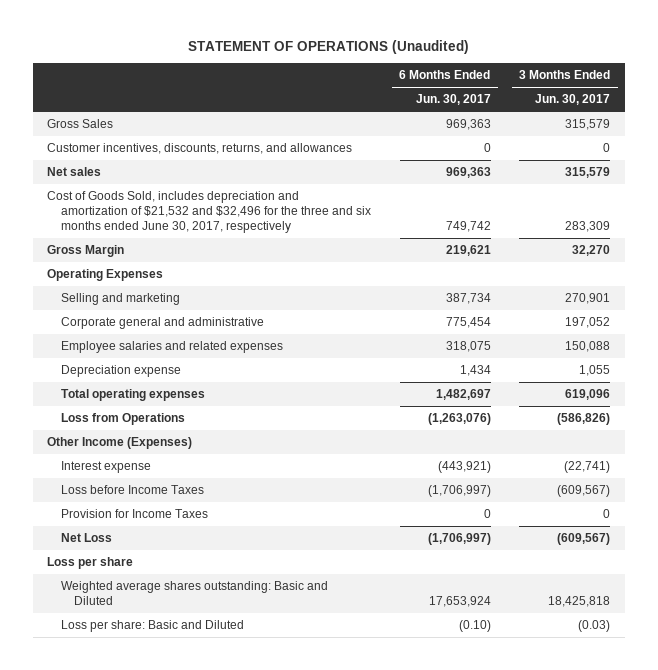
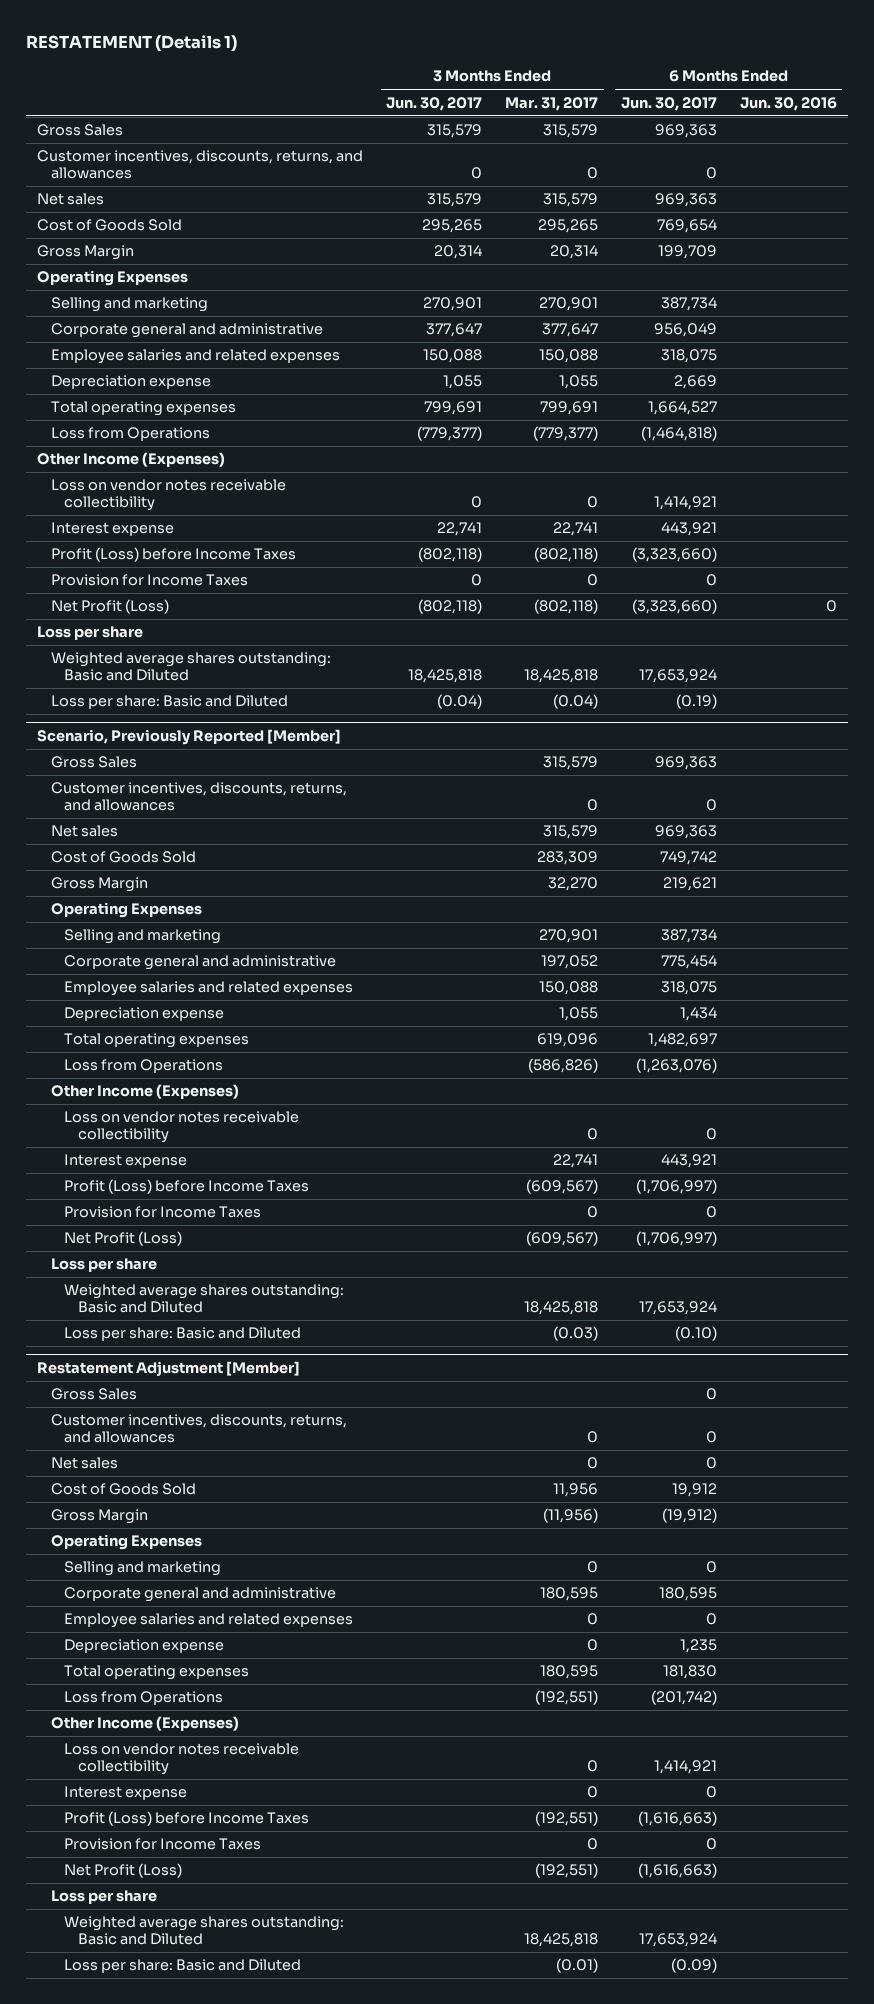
- STATEMENT OF OPERATIONS (Unaudited)
+ RESTATEMENT (Details 1)
- | 6 Months Ended Jun. 30, 2017 | 3 Months Ended Jun. 30, 2017
+ | 3 Months Ended Jun. 30, 2017 | 3 Months Ended Mar. 31, 2017 | 6 Months Ended Jun. 30, 2017 | 6 Months Ended Jun. 30, 2016
- Cost of Goods Sold, includes depreciation and amortization of $21,532 and $32,496 for the three and six months ended June 30, 2017, respectively | 749,742 | 283,309
- Gross Margin | 219,621 | 32,270
+ Cost of Goods Sold | 295,265 | 295,265 | 769,654 |
+ Gross Margin | 20,314 | 20,314 | 199,709 |
- Corporate general and administrative | 775,454 | 197,052
+ Corporate general and administrative | 377,647 | 377,647 | 956,049 |
- Depreciation expense | 1,434 | 1,055
- Total operating expenses | 1,482,697 | 619,096
- Loss from Operations | (1,263,076) | (586,826)
+ Depreciation expense | 1,055 | 1,055 | 2,669 |
+ Total operating expenses | 799,691 | 799,691 | 1,664,527 |
+ Loss from Operations | (779,377) | (779,377) | (1,464,818) |
- Interest expense | (443,921) | (22,741)
- Loss before Income Taxes | (1,706,997) | (609,567)
+ Loss on vendor notes receivable collectibility | 0 | 0 | 1,414,921 |
+ Interest expense | 22,741 | 22,741 | 443,921 |
+ Profit (Loss) before Income Taxes | (802,118) | (802,118) | (3,323,660) |
- Net Loss | (1,706,997) | (609,567)
+ Net Profit (Loss) | (802,118) | (802,118) | (3,323,660) | 0
- Loss per share: Basic and Diluted | (0.10) | (0.03)
+ Loss per share: Basic and Diluted | (0.04) | (0.04) | (0.19) |
+ Scenario, Previously Reported [Member]
+ Gross Sales | | 315,579 | 969,363 |
+ Customer incentives, discounts, returns, and allowances | | 0 | 0 |
+ Net sales | | 315,579 | 969,363 |
+ Cost of Goods Sold | | 283,309 | 749,742 |
+ Gross Margin | | 32,270 | 219,621 |
+ Operating Expenses
+ Selling and marketing | | 270,901 | 387,734 |
+ Corporate general and administrative | | 197,052 | 775,454 |
+ Employee salaries and related expenses | | 150,088 | 318,075 |
+ Depreciation expense | | 1,055 | 1,434 |
+ Total operating expenses | | 619,096 | 1,482,697 |
+ Loss from Operations | | (586,826) | (1,263,076) |
+ Other Income (Expenses)
+ Loss on vendor notes receivable collectibility | | 0 | 0 |
+ Interest expense | | 22,741 | 443,921 |
+ Profit (Loss) before Income Taxes | | (609,567) | (1,706,997) |
+ Provision for Income Taxes | | 0 | 0 |
+ Net Profit (Loss) | | (609,567) | (1,706,997) |
+ Loss per share
+ Weighted average shares outstanding: Basic and Diluted | | 18,425,818 | 17,653,924 |
+ Loss per share: Basic and Diluted | | (0.03) | (0.10) |
+ Restatement Adjustment [Member]
+ Gross Sales | | | 0 |
+ Customer incentives, discounts, returns, and allowances | | 0 | 0 |
+ Net sales | | 0 | 0 |
+ Cost of Goods Sold | | 11,956 | 19,912 |
+ Gross Margin | | (11,956) | (19,912) |
+ Operating Expenses
+ Selling and marketing | | 0 | 0 |
+ Corporate general and administrative | | 180,595 | 180,595 |
+ Employee salaries and related expenses | | 0 | 0 |
+ Depreciation expense | | 0 | 1,235 |
+ Total operating expenses | | 180,595 | 181,830 |
+ Loss from Operations | | (192,551) | (201,742) |
+ Other Income (Expenses)
+ Loss on vendor notes receivable collectibility | | 0 | 1,414,921 |
+ Interest expense | | 0 | 0 |
+ Profit (Loss) before Income Taxes | | (192,551) | (1,616,663) |
+ Provision for Income Taxes | | 0 | 0 |
+ Net Profit (Loss) | | (192,551) | (1,616,663) |
+ Loss per share
+ Weighted average shares outstanding: Basic and Diluted | | 18,425,818 | 17,653,924 |
+ Loss per share: Basic and Diluted | | (0.01) | (0.09) |

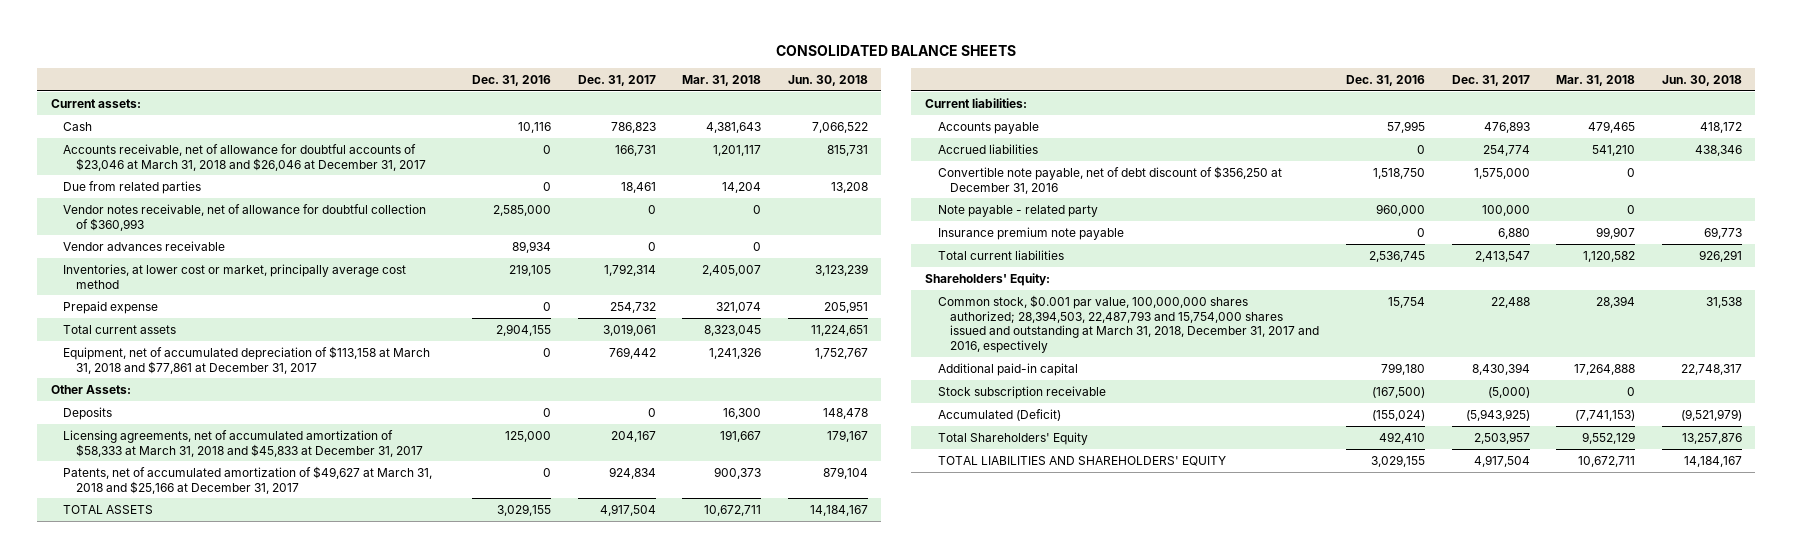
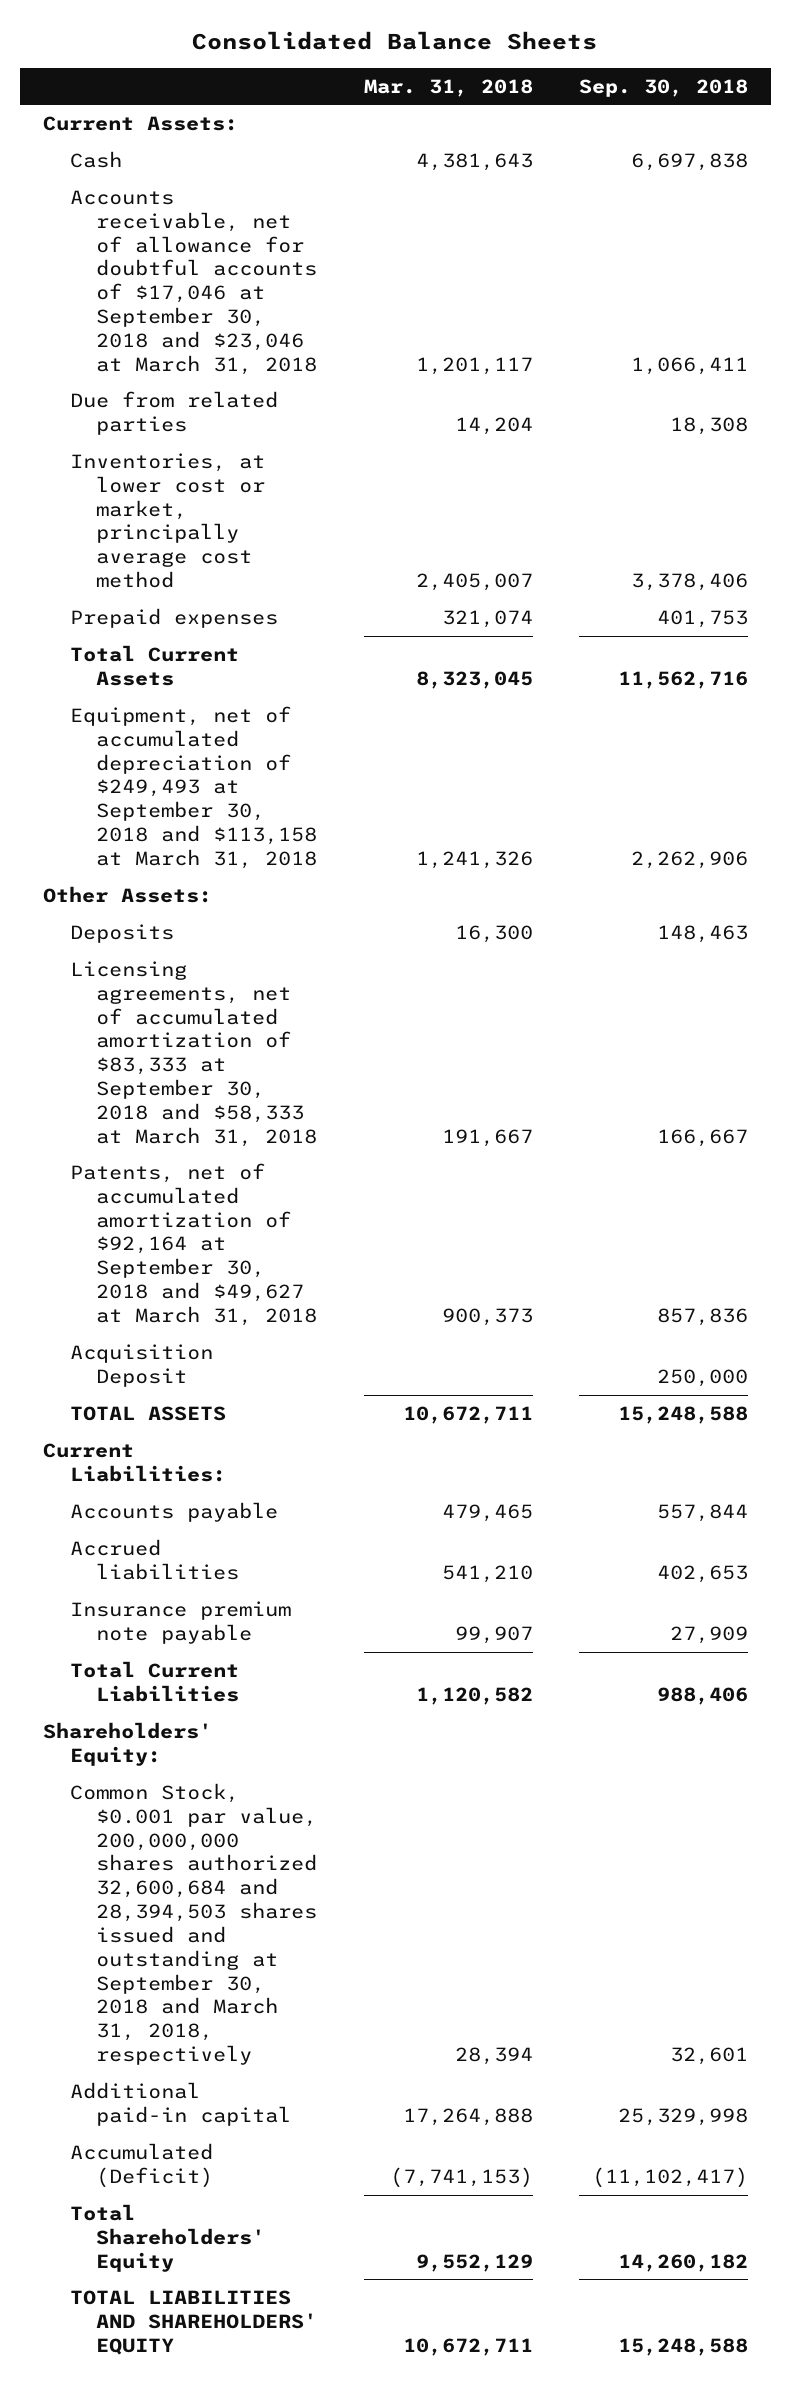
- CONSOLIDATED BALANCE SHEETS
+ Consolidated Balance Sheets
- | Dec. 31, 2016 | Dec. 31, 2017 | Mar. 31, 2018 | Jun. 30, 2018
+ | Mar. 31, 2018 | Sep. 30, 2018
- Current assets:
+ Current Assets:
- Accounts receivable, net of allowance for doubtful accounts of $23,046 at March 31, 2018 and $26,046 at December 31, 2017 | 0 | 166,731 | 1,201,117 | 815,731
+ Accounts receivable, net of allowance for doubtful accounts of $17,046 at September 30, 2018 and $23,046 at March 31, 2018 | 1,201,117 | 1,066,411
- Vendor notes receivable, net of allowance for doubtful collection of $360,993 | 2,585,000 | 0 | 0 |
- Vendor advances receivable | 89,934 | 0 | 0 |
- Prepaid expense | 0 | 254,732 | 321,074 | 205,951
- Total current assets | 2,904,155 | 3,019,061 | 8,323,045 | 11,224,651
- Equipment, net of accumulated depreciation of $113,158 at March 31, 2018 and $77,861 at December 31, 2017 | 0 | 769,442 | 1,241,326 | 1,752,767
+ Prepaid expenses | 321,074 | 401,753
+ Total Current Assets | 8,323,045 | 11,562,716
+ Equipment, net of accumulated depreciation of $249,493 at September 30, 2018 and $113,158 at March 31, 2018 | 1,241,326 | 2,262,906
- Licensing agreements, net of accumulated amortization of $58,333 at March 31, 2018 and $45,833 at December 31, 2017 | 125,000 | 204,167 | 191,667 | 179,167
- Patents, net of accumulated amortization of $49,627 at March 31, 2018 and $25,166 at December 31, 2017 | 0 | 924,834 | 900,373 | 879,104
+ Licensing agreements, net of accumulated amortization of $83,333 at September 30, 2018 and $58,333 at March 31, 2018 | 191,667 | 166,667
+ Patents, net of accumulated amortization of $92,164 at September 30, 2018 and $49,627 at March 31, 2018 | 900,373 | 857,836
+ Acquisition Deposit | | 250,000
- Current liabilities:
+ Current Liabilities:
- Convertible note payable, net of debt discount of $356,250 at December 31, 2016 | 1,518,750 | 1,575,000 | 0 |
- Note payable - related party | 960,000 | 100,000 | 0 |
- Total current liabilities | 2,536,745 | 2,413,547 | 1,120,582 | 926,291
+ Total Current Liabilities | 1,120,582 | 988,406
- Common stock, $0.001 par value, 100,000,000 shares authorized; 28,394,503, 22,487,793 and 15,754,000 shares issued and outstanding at March 31, 2018, December 31, 2017 and 2016, espectively | 15,754 | 22,488 | 28,394 | 31,538
+ Common Stock, $0.001 par value, 200,000,000 shares authorized 32,600,684 and 28,394,503 shares issued and outstanding at September 30, 2018 and March 31, 2018, respectively | 28,394 | 32,601
- Stock subscription receivable | (167,500) | (5,000) | 0 |

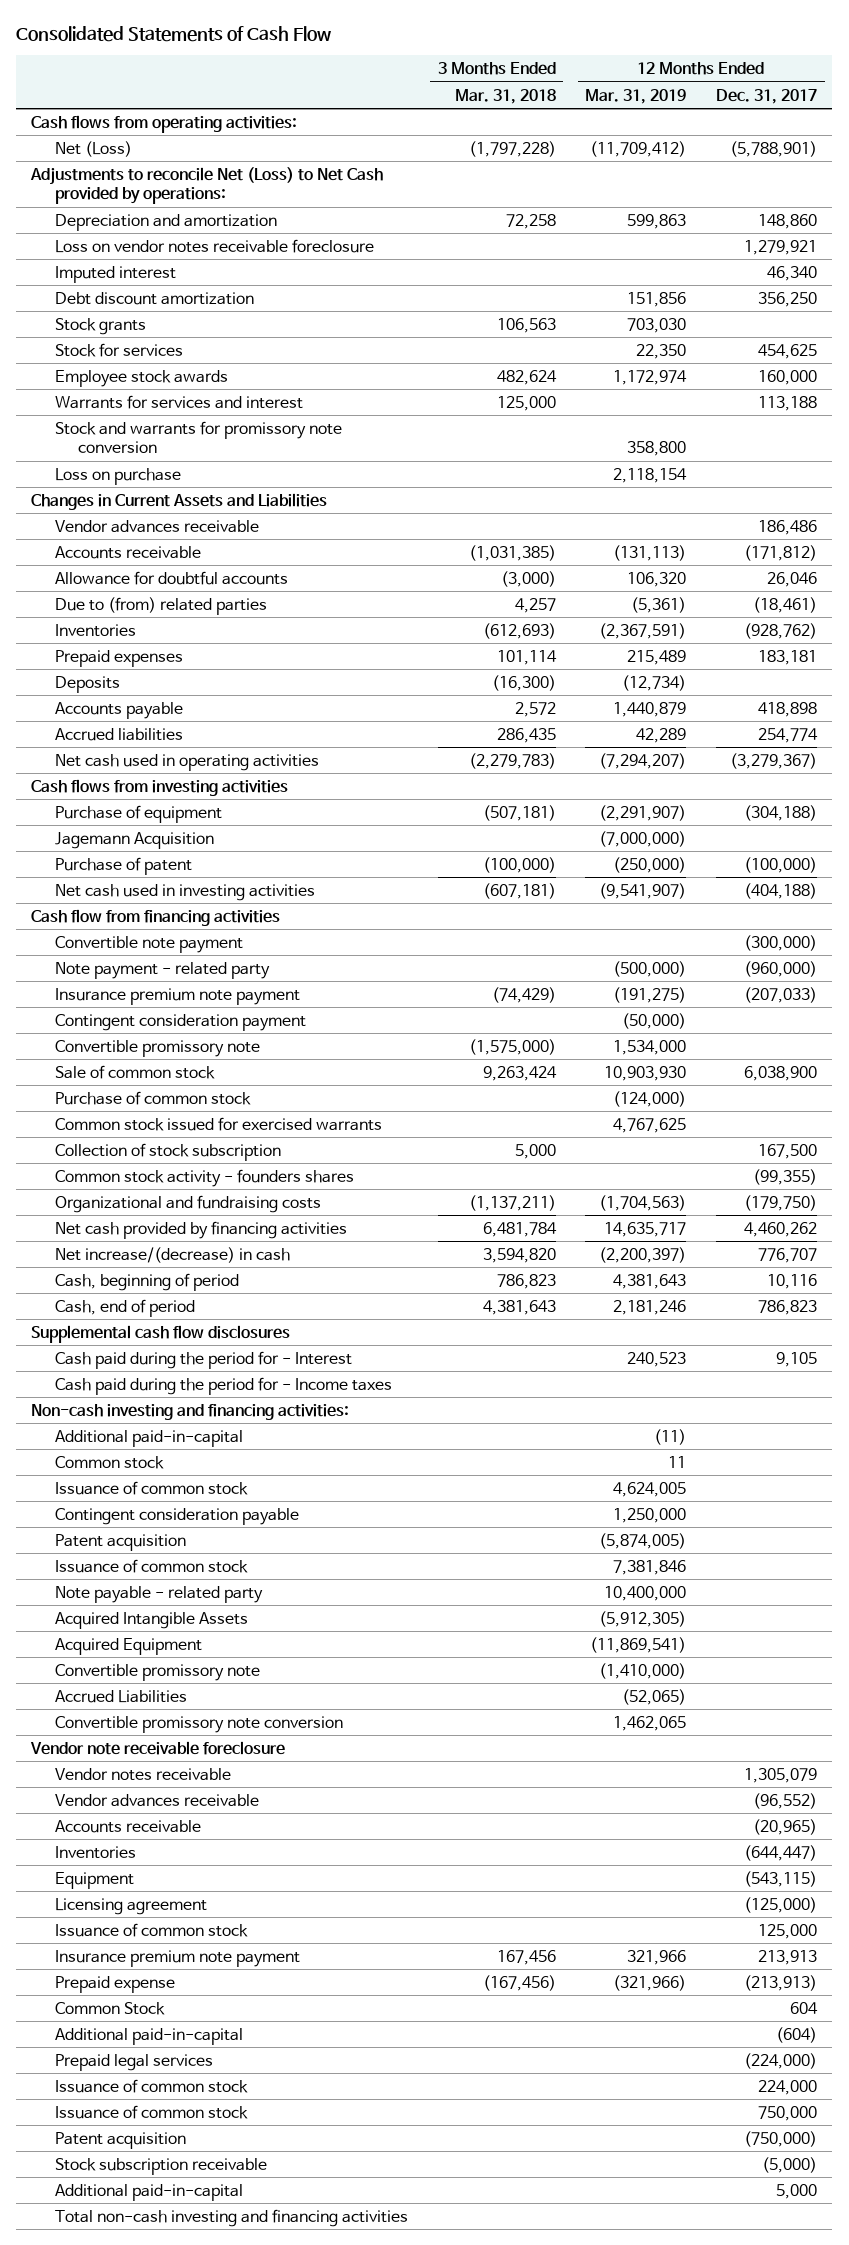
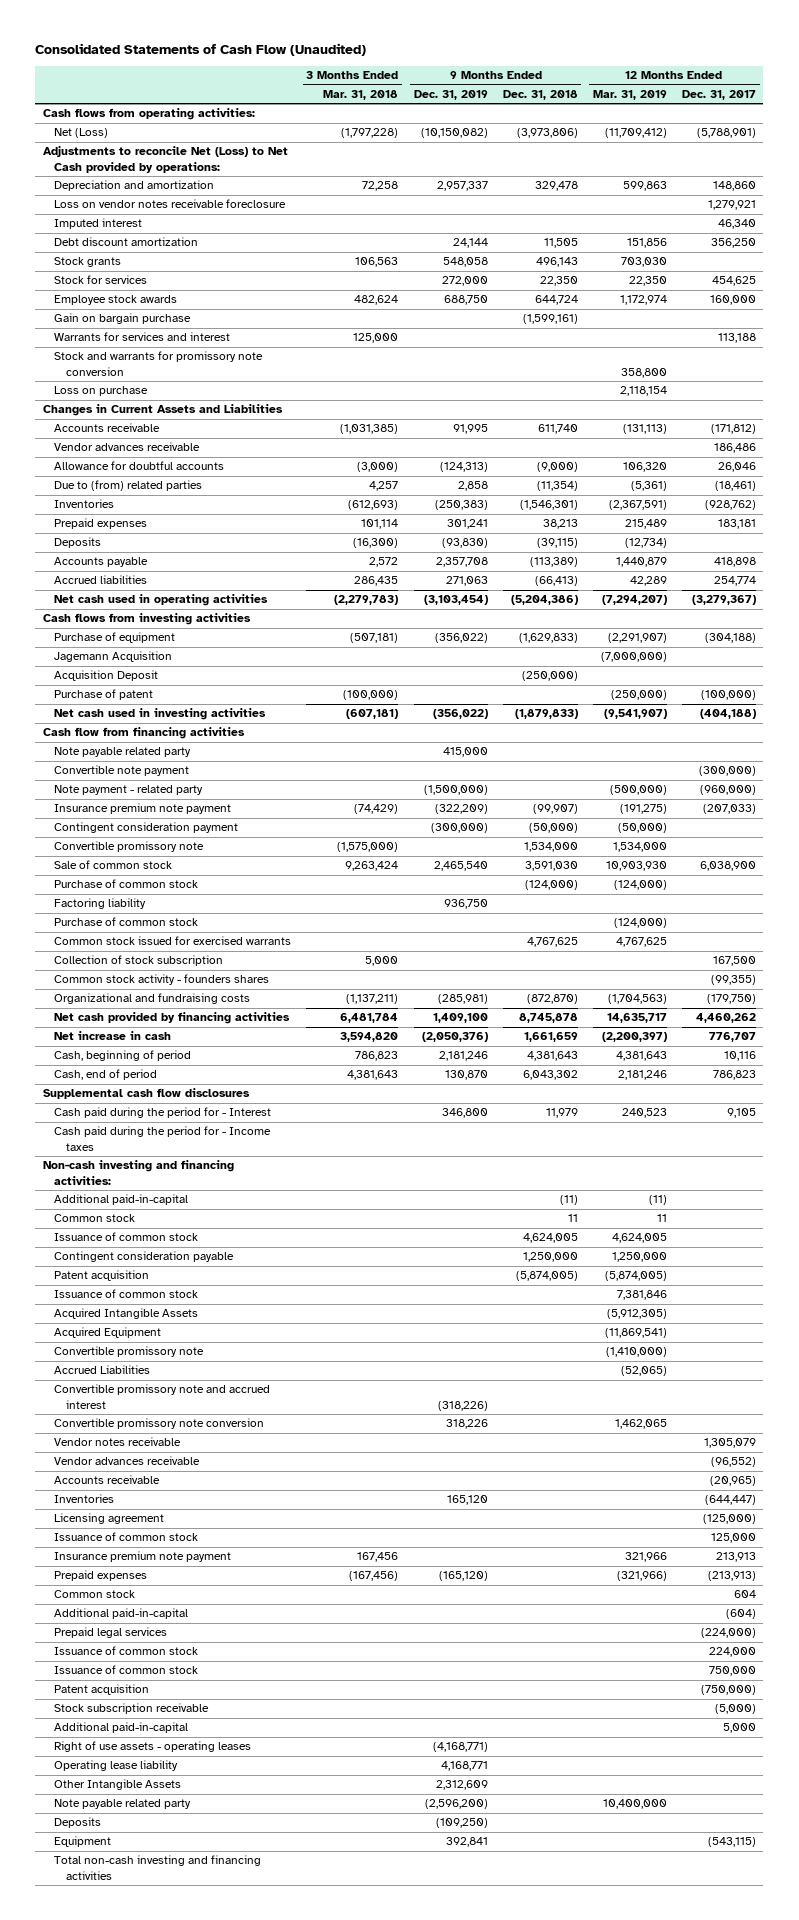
- Consolidated Statements of Cash Flow
+ Consolidated Statements of Cash Flow (Unaudited)
- | 3 Months Ended Mar. 31, 2018 | 12 Months Ended Mar. 31, 2019 | 12 Months Ended Dec. 31, 2017
+ | 3 Months Ended Mar. 31, 2018 | 9 Months Ended Dec. 31, 2019 | 9 Months Ended Dec. 31, 2018 | 12 Months Ended Mar. 31, 2019 | 12 Months Ended Dec. 31, 2017
+ Gain on bargain purchase | | | (1,599,161) | |
moved down: Vendor advances receivable | | | | | 186,486
+ Acquisition Deposit | | | (250,000) | |
+ Note payable related party | | 415,000 | | |
+ Factoring liability | | 936,750 | | |
+ Purchase of common stock | | | | (124,000) |
- Net increase/(decrease) in cash | 3,594,820 | (2,200,397) | 776,707
+ Net increase in cash | 3,594,820 | (2,050,376) | 1,661,659 | (2,200,397) | 776,707
- Note payable - related party | | 10,400,000 |
+ Convertible promissory note and accrued interest | | (318,226) | | |
- Vendor note receivable foreclosure
- Prepaid expense | (167,456) | (321,966) | (213,913)
- Common Stock | | | 604
+ Prepaid expenses | (167,456) | (165,120) | | (321,966) | (213,913)
+ Common stock | | | | | 604
+ Right of use assets - operating leases | | (4,168,771) | | |
+ Operating lease liability | | 4,168,771 | | |
+ Other Intangible Assets | | 2,312,609 | | |
+ Note payable related party | | (2,596,200) | | 10,400,000 |
+ Deposits | | (109,250) | | |
moved down: Equipment | | 392,841 | | | (543,115)

